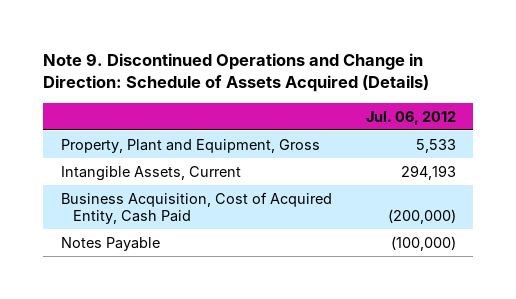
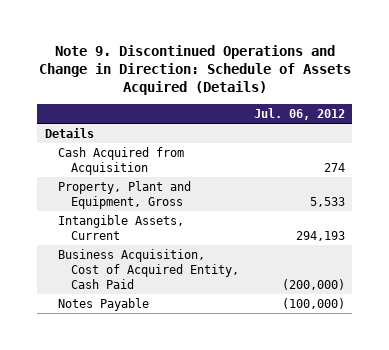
+ Details
+ Cash Acquired from Acquisition | 274

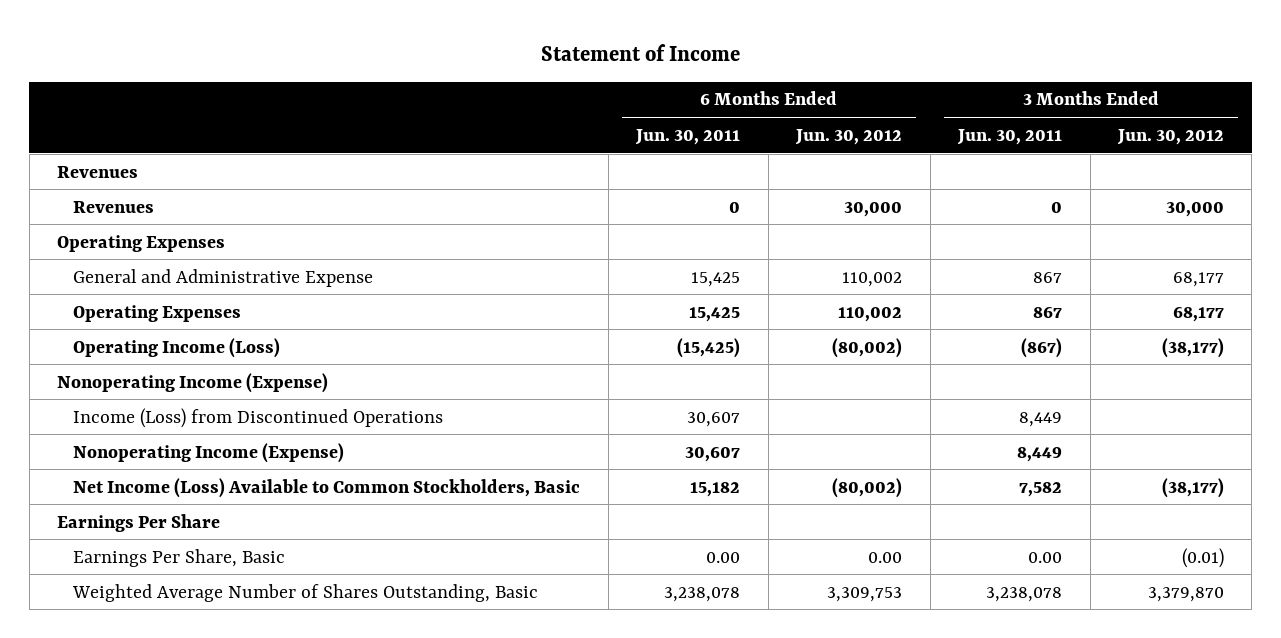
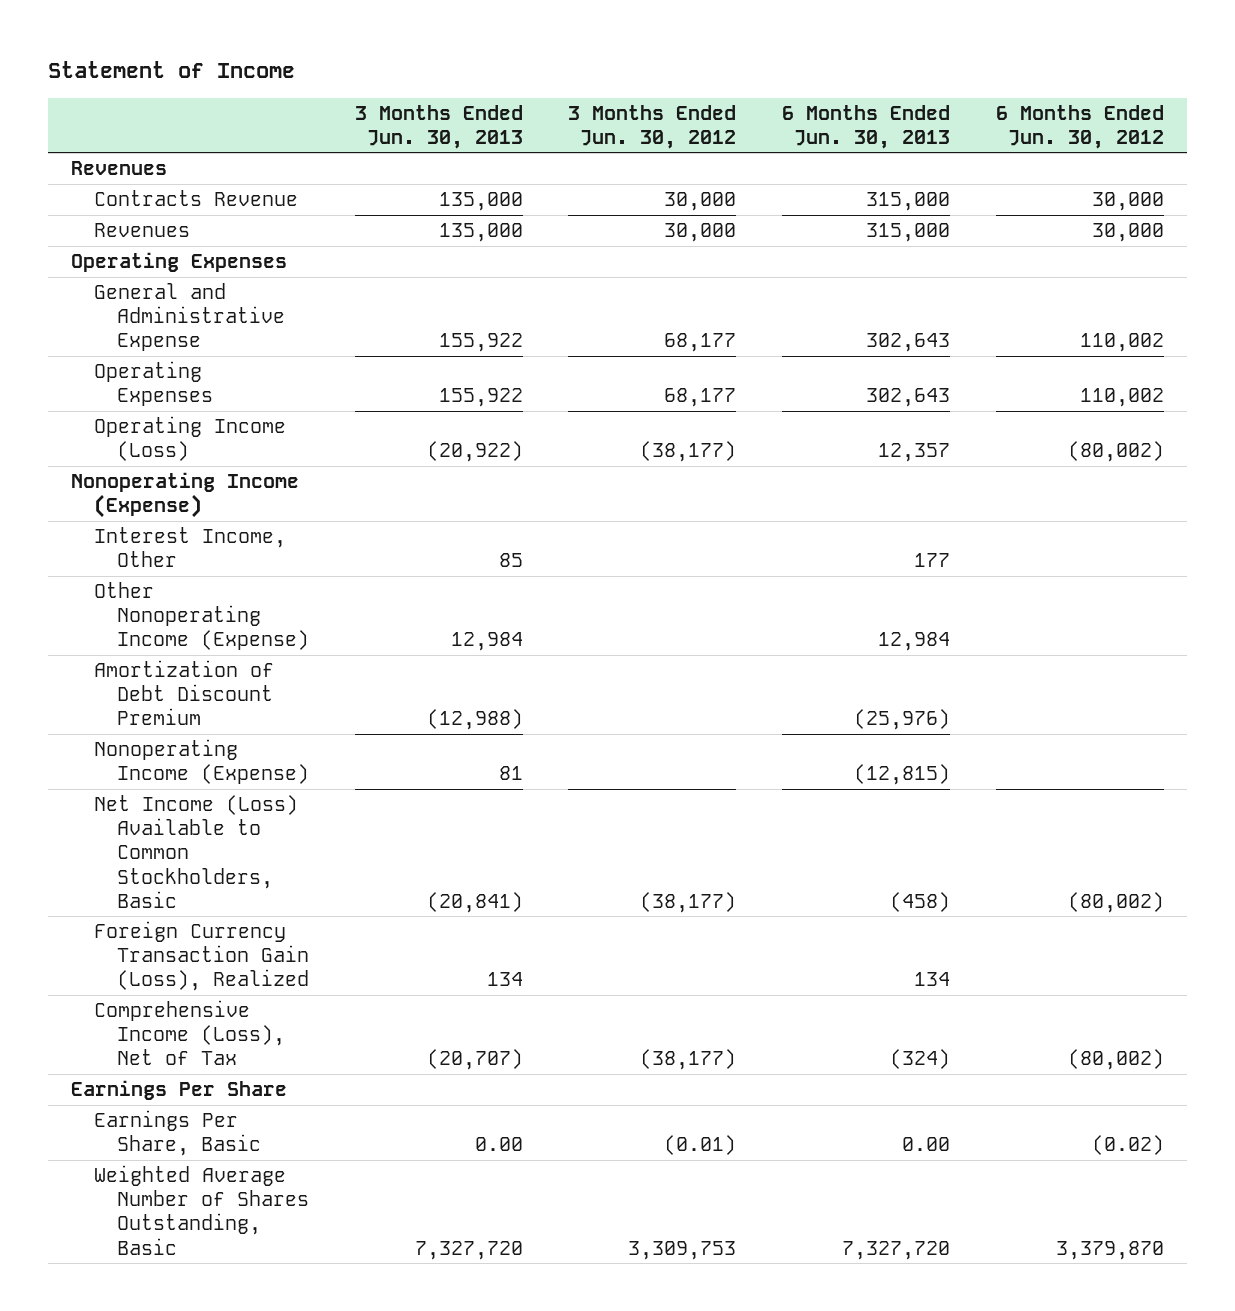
- | 6 Months Ended Jun. 30, 2011 | 6 Months Ended Jun. 30, 2012 | 3 Months Ended Jun. 30, 2011 | 3 Months Ended Jun. 30, 2012
+ | 3 Months Ended Jun. 30, 2013 | 3 Months Ended Jun. 30, 2012 | 6 Months Ended Jun. 30, 2013 | 6 Months Ended Jun. 30, 2012
+ Contracts Revenue | 135,000 | 30,000 | 315,000 | 30,000
- Income (Loss) from Discontinued Operations | 30,607 | | 8,449 |
+ Interest Income, Other | 85 | | 177 |
+ Other Nonoperating Income (Expense) | 12,984 | | 12,984 |
+ Amortization of Debt Discount Premium | (12,988) | | (25,976) |
+ Foreign Currency Transaction Gain (Loss), Realized | 134 | | 134 |
+ Comprehensive Income (Loss), Net of Tax | (20,707) | (38,177) | (324) | (80,002)
- Earnings Per Share, Basic | 0.00 | 0.00 | 0.00 | (0.01)
- Weighted Average Number of Shares Outstanding, Basic | 3,238,078 | 3,309,753 | 3,238,078 | 3,379,870
+ Earnings Per Share, Basic | 0.00 | (0.01) | 0.00 | (0.02)
+ Weighted Average Number of Shares Outstanding, Basic | 7,327,720 | 3,309,753 | 7,327,720 | 3,379,870

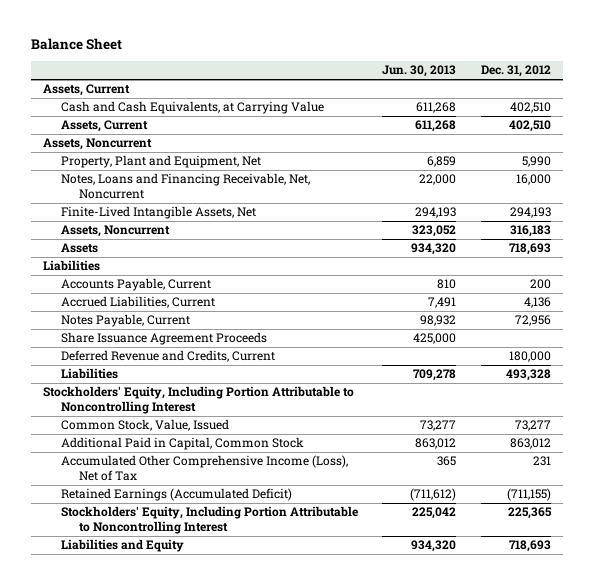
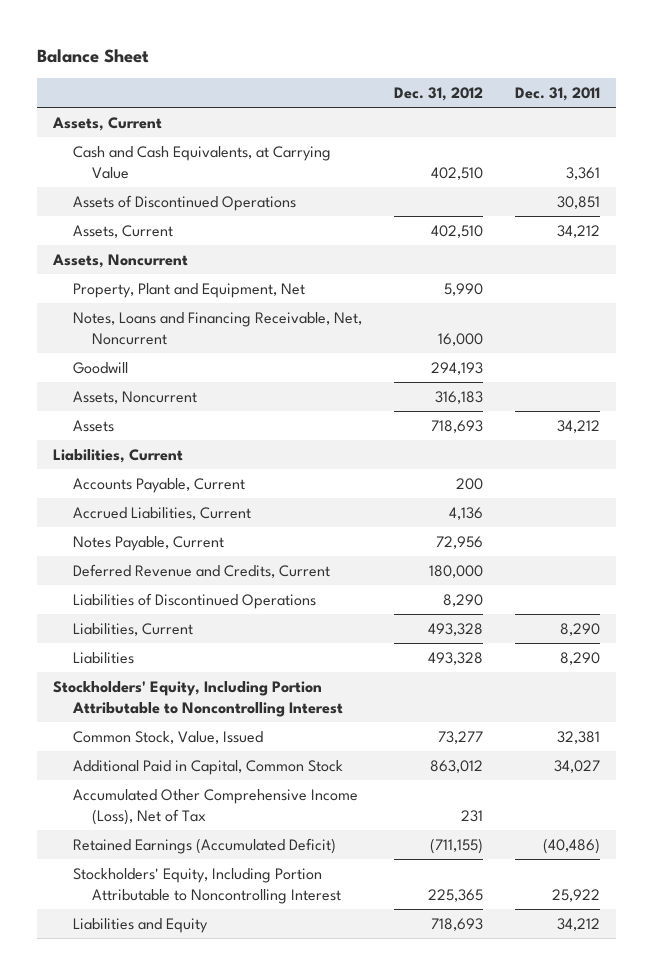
- | Jun. 30, 2013 | Dec. 31, 2012
+ | Dec. 31, 2012 | Dec. 31, 2011
+ Assets of Discontinued Operations | | 30,851
- Finite-Lived Intangible Assets, Net | 294,193 | 294,193
+ Goodwill | 294,193 |
- Liabilities
+ Liabilities, Current
- Share Issuance Agreement Proceeds | 425,000 |
+ Liabilities of Discontinued Operations | 8,290 |
+ Liabilities, Current | 493,328 | 8,290

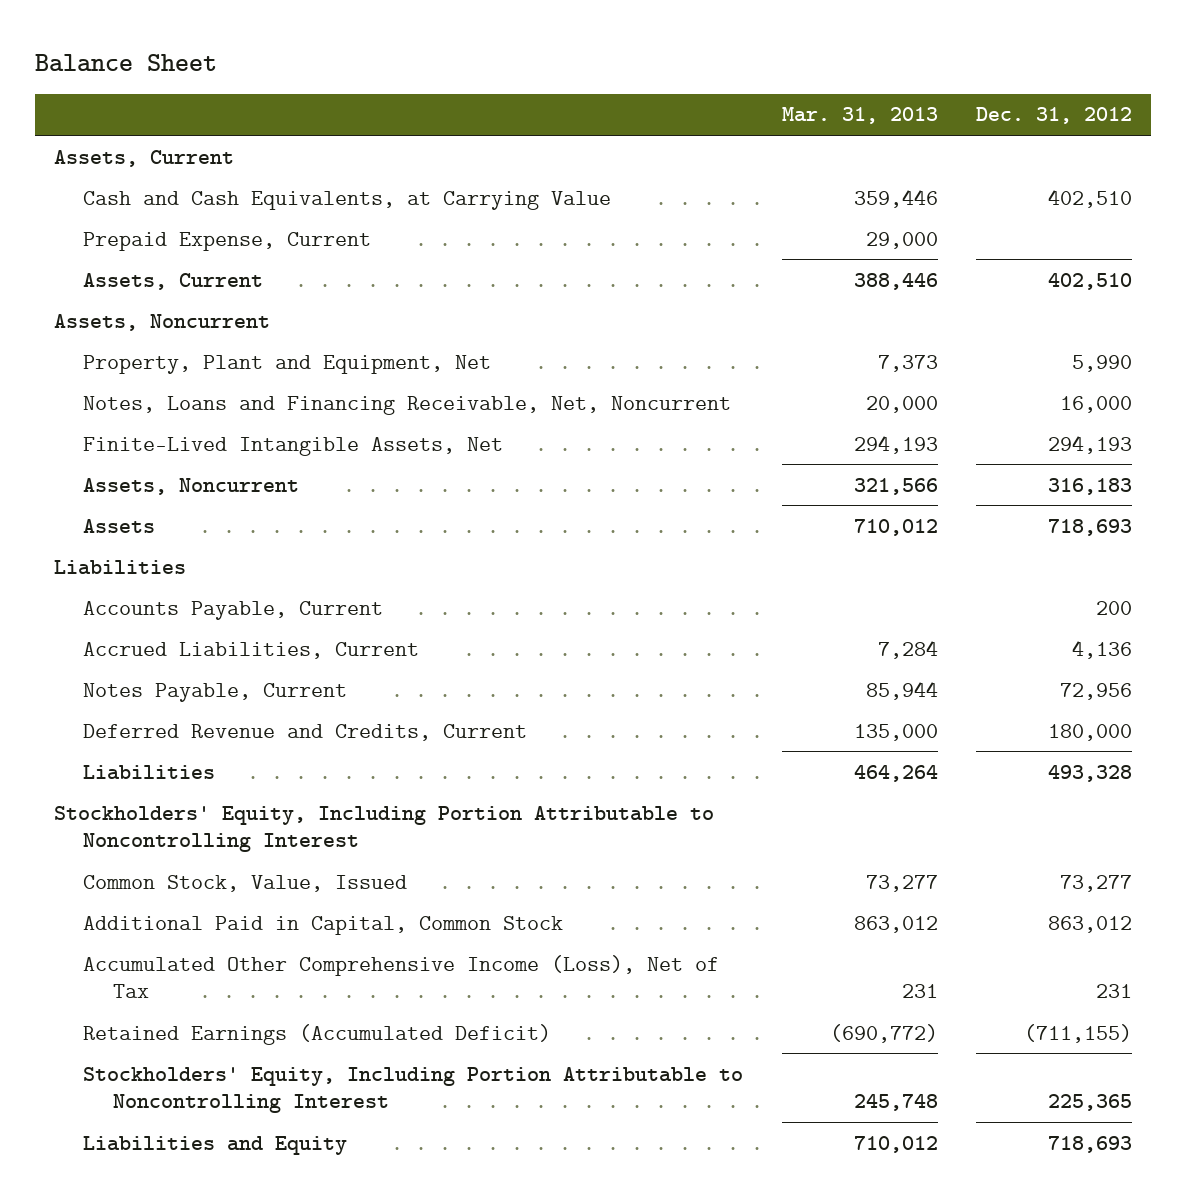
- | Dec. 31, 2012 | Dec. 31, 2011
+ | Mar. 31, 2013 | Dec. 31, 2012
- Assets of Discontinued Operations | | 30,851
+ Prepaid Expense, Current | 29,000 |
- Goodwill | 294,193 |
+ Finite-Lived Intangible Assets, Net | 294,193 | 294,193
- Liabilities, Current
+ Liabilities
- Liabilities of Discontinued Operations | 8,290 |
- Liabilities, Current | 493,328 | 8,290

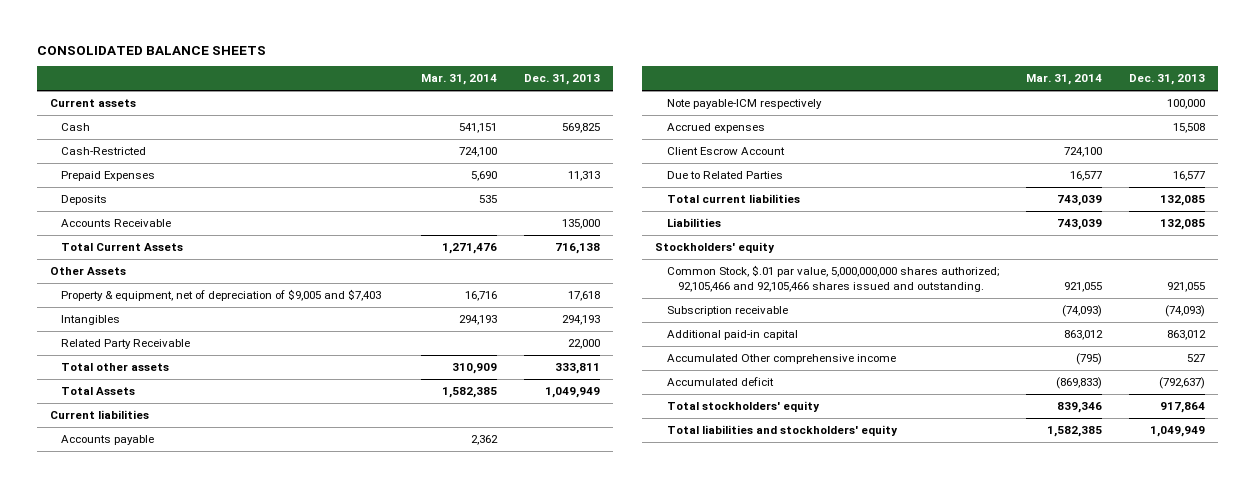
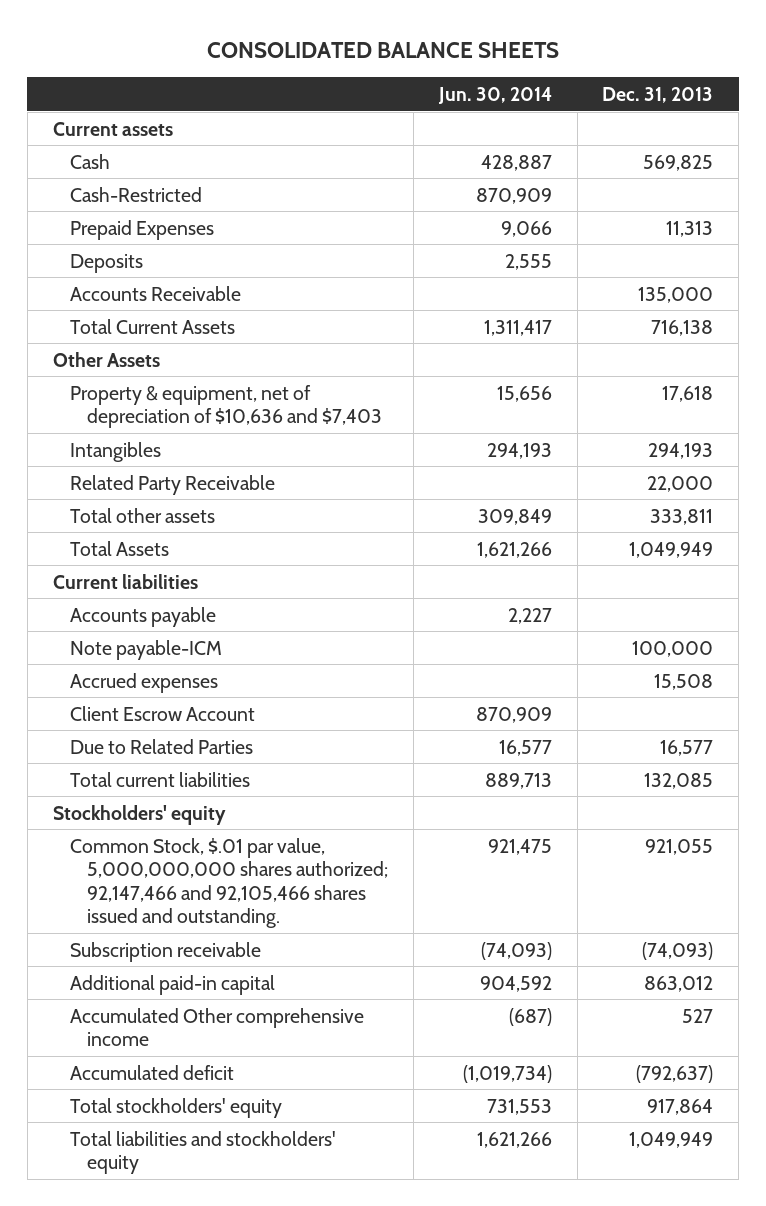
- | Mar. 31, 2014 | Dec. 31, 2013
+ | Jun. 30, 2014 | Dec. 31, 2013
- Property & equipment, net of depreciation of $9,005 and $7,403 | 16,716 | 17,618
+ Property & equipment, net of depreciation of $10,636 and $7,403 | 15,656 | 17,618
- Note payable-ICM respectively | | 100,000
+ Note payable-ICM | | 100,000
- Liabilities | 743,039 | 132,085
- Common Stock, $.01 par value, 5,000,000,000 shares authorized; 92,105,466 and 92,105,466 shares issued and outstanding. | 921,055 | 921,055
+ Common Stock, $.01 par value, 5,000,000,000 shares authorized; 92,147,466 and 92,105,466 shares issued and outstanding. | 921,475 | 921,055

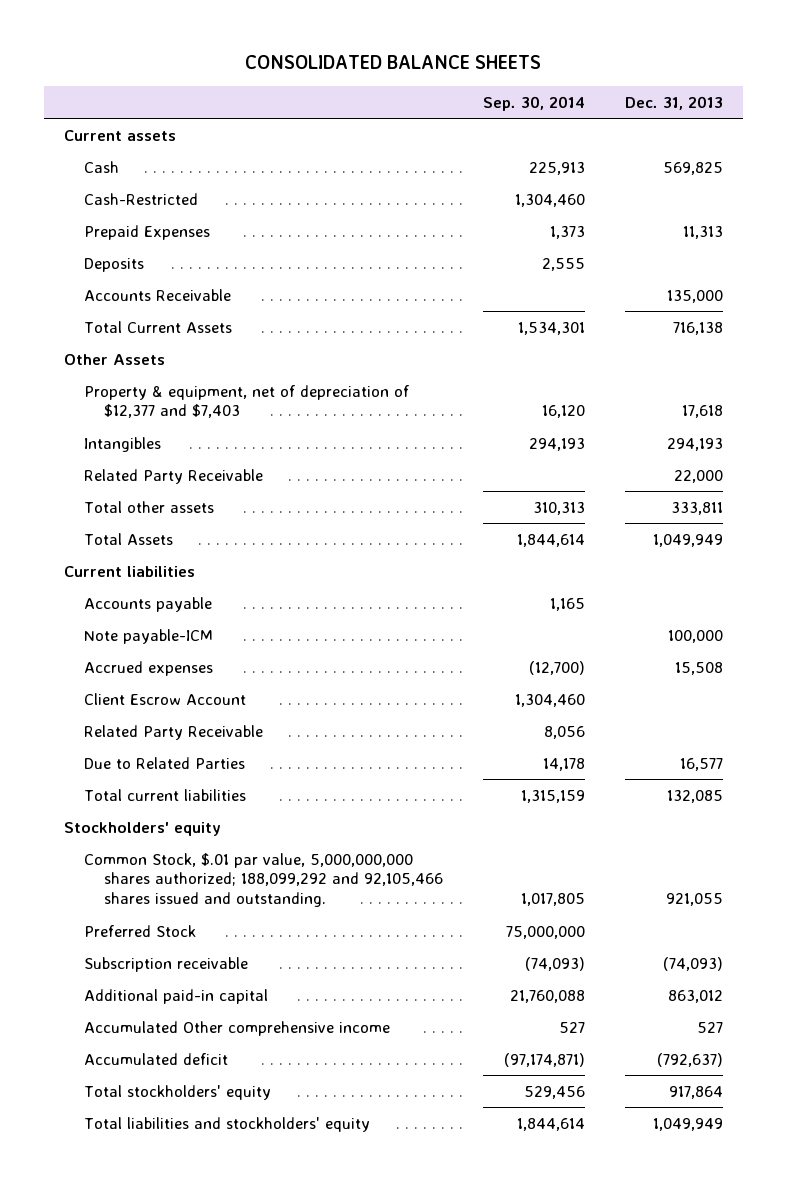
- | Jun. 30, 2014 | Dec. 31, 2013
+ | Sep. 30, 2014 | Dec. 31, 2013
- Property & equipment, net of depreciation of $10,636 and $7,403 | 15,656 | 17,618
+ Property & equipment, net of depreciation of $12,377 and $7,403 | 16,120 | 17,618
+ Related Party Receivable | 8,056 |
- Common Stock, $.01 par value, 5,000,000,000 shares authorized; 92,147,466 and 92,105,466 shares issued and outstanding. | 921,475 | 921,055
+ Common Stock, $.01 par value, 5,000,000,000 shares authorized; 188,099,292 and 92,105,466 shares issued and outstanding. | 1,017,805 | 921,055
+ Preferred Stock | 75,000,000 |

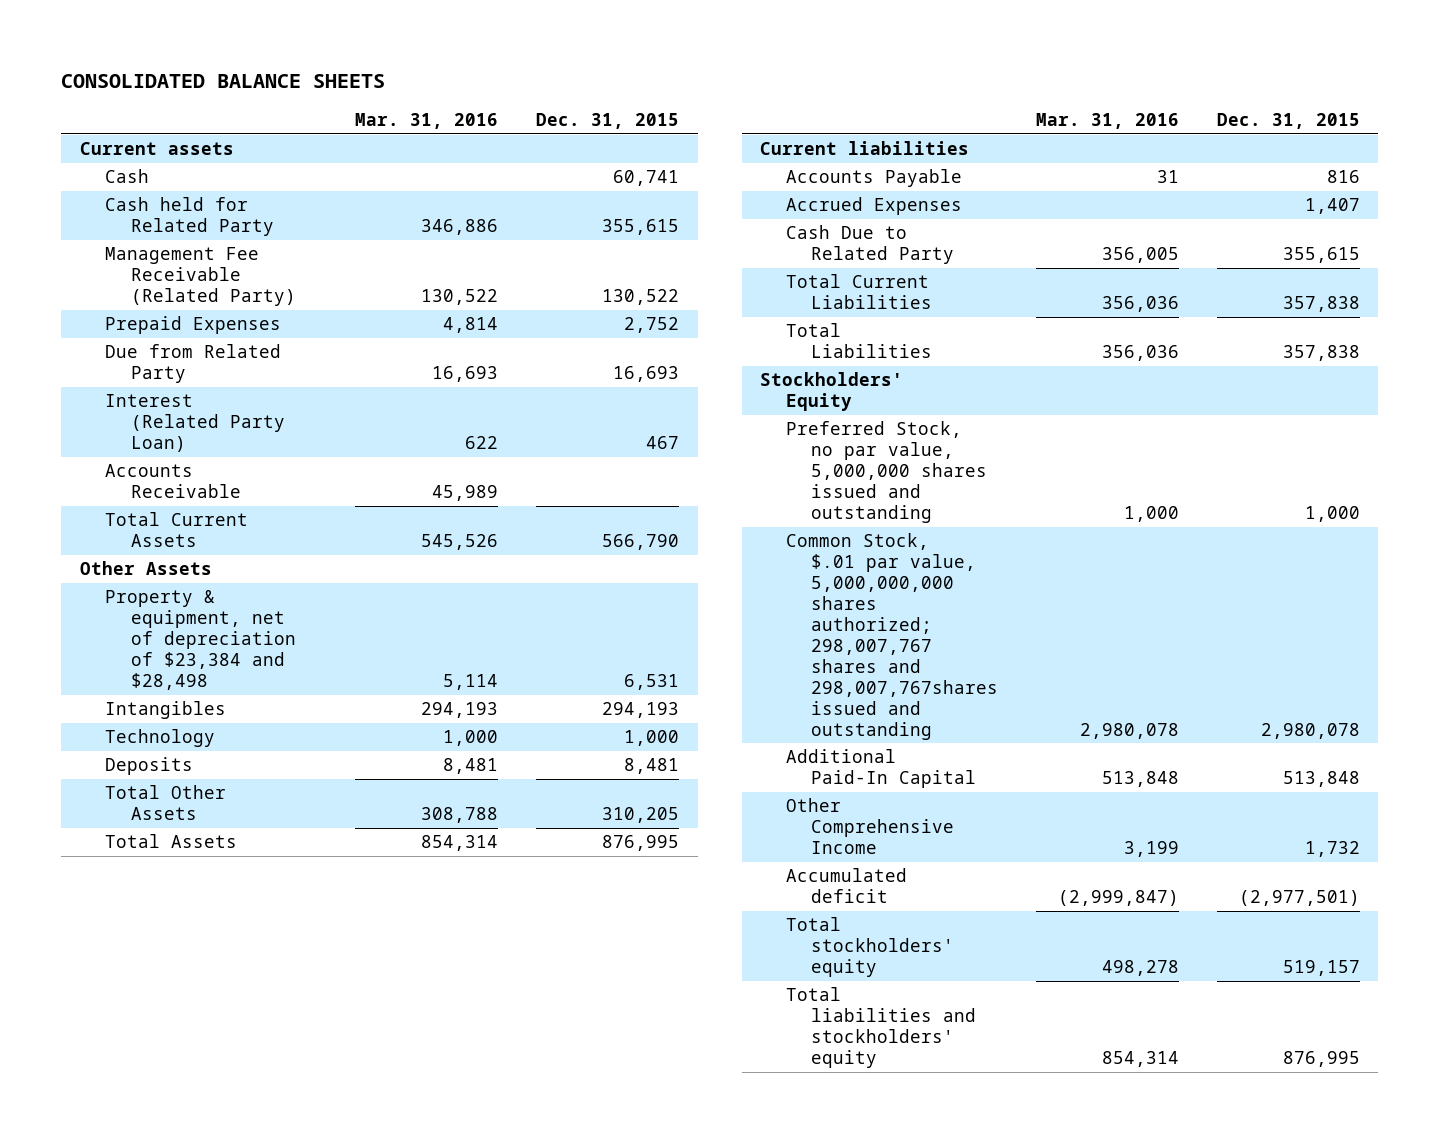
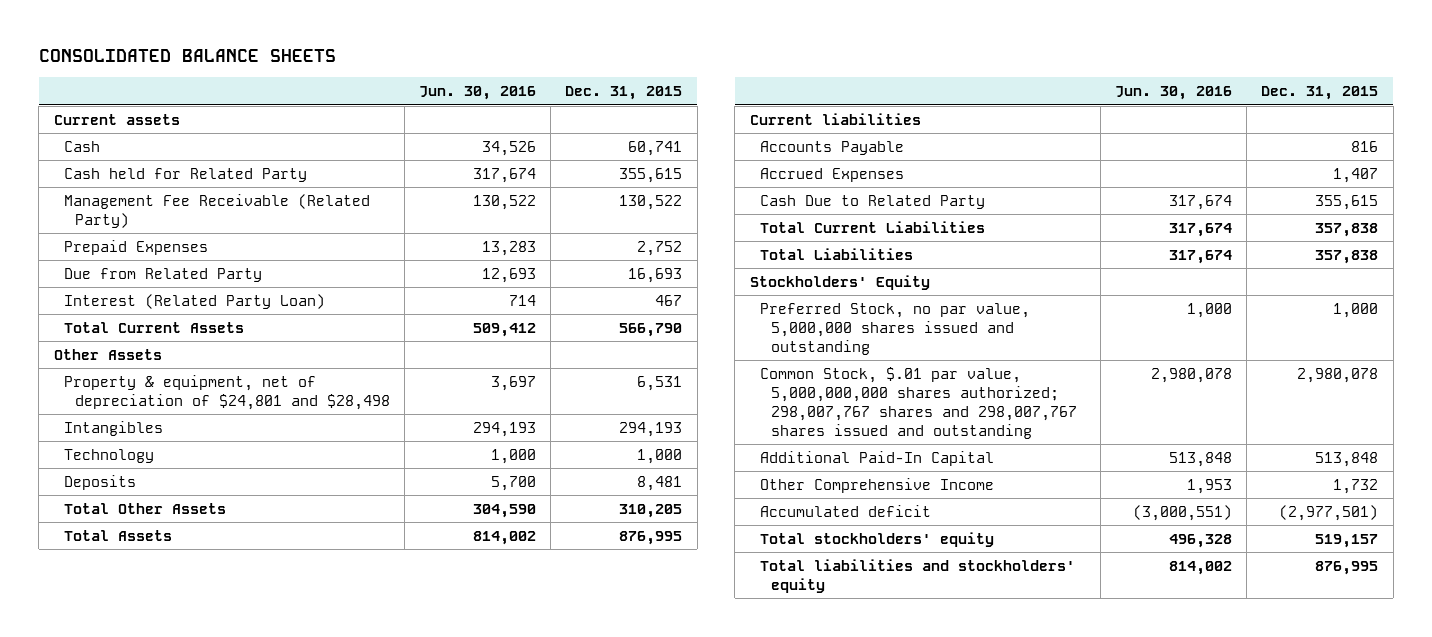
- | Mar. 31, 2016 | Dec. 31, 2015
+ | Jun. 30, 2016 | Dec. 31, 2015
- Accounts Receivable | 45,989 |
- Property & equipment, net of depreciation of $23,384 and $28,498 | 5,114 | 6,531
+ Property & equipment, net of depreciation of $24,801 and $28,498 | 3,697 | 6,531
- Common Stock, $.01 par value, 5,000,000,000 shares authorized; 298,007,767 shares and 298,007,767shares issued and outstanding | 2,980,078 | 2,980,078
+ Common Stock, $.01 par value, 5,000,000,000 shares authorized; 298,007,767 shares and 298,007,767 shares issued and outstanding | 2,980,078 | 2,980,078

